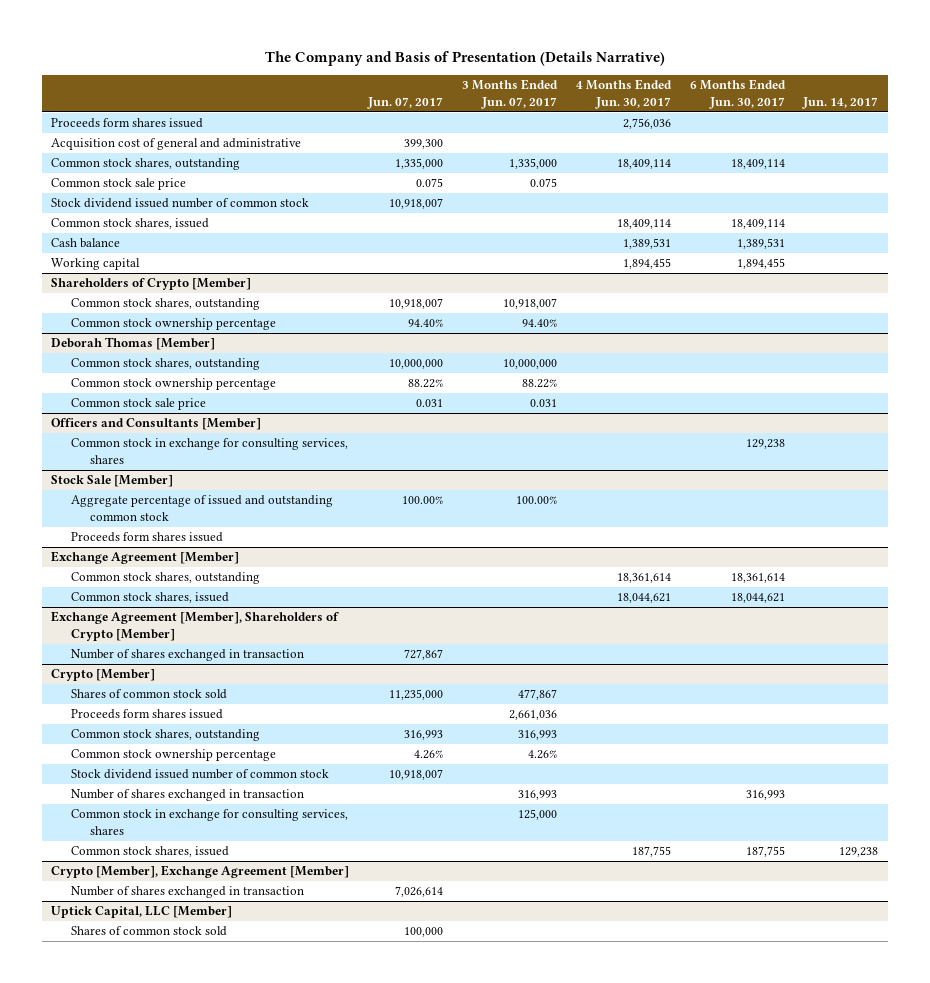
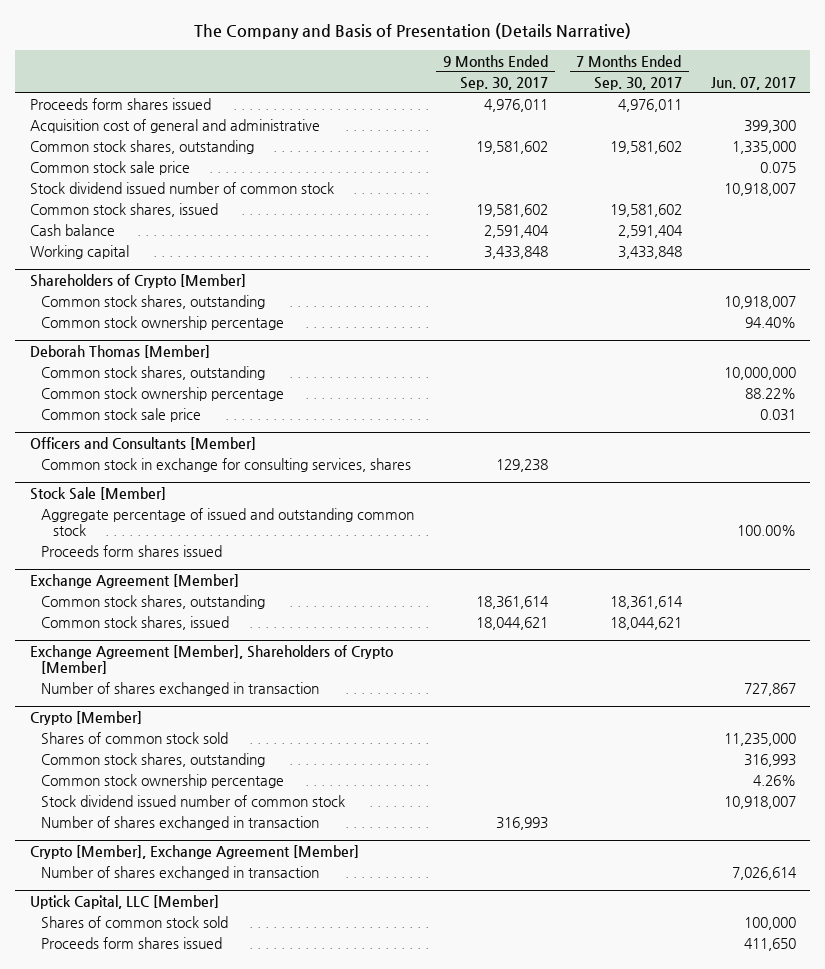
- | Jun. 07, 2017 | 3 Months Ended Jun. 07, 2017 | 4 Months Ended Jun. 30, 2017 | 6 Months Ended Jun. 30, 2017 | Jun. 14, 2017
+ | 9 Months Ended Sep. 30, 2017 | 7 Months Ended Sep. 30, 2017 | Jun. 07, 2017
@ Crypto [Member]
- Proceeds form shares issued | | 2,661,036 | | |
- Common stock in exchange for consulting services, shares | | 125,000 | | |
- Common stock shares, issued | | | 187,755 | 187,755 | 129,238
@ Uptick Capital, LLC [Member]
+ Proceeds form shares issued | | | 411,650

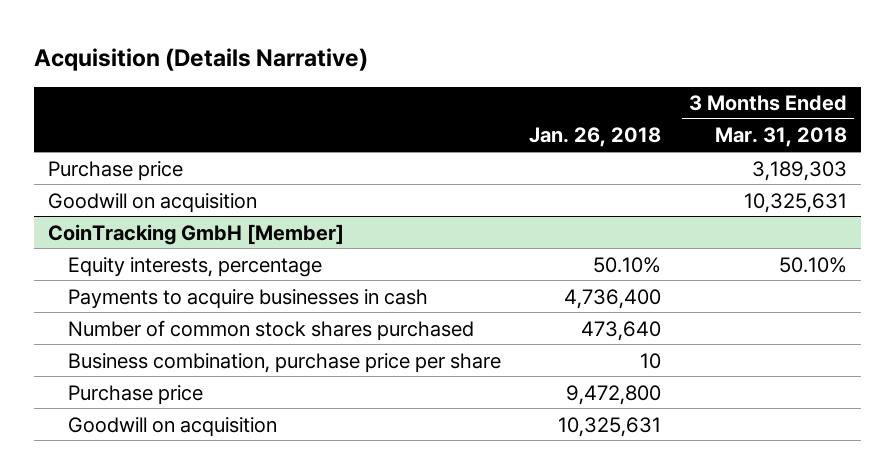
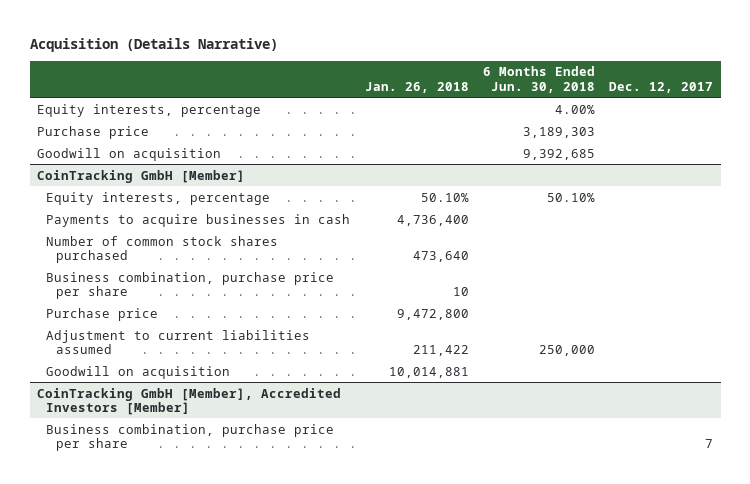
- | Jan. 26, 2018 | 3 Months Ended Mar. 31, 2018
+ | Jan. 26, 2018 | 6 Months Ended Jun. 30, 2018 | Dec. 12, 2017
+ Equity interests, percentage | | 4.00% |
@ CoinTracking GmbH [Member]
- Goodwill on acquisition | 10,325,631 |
+ Adjustment to current liabilities assumed | 211,422 | 250,000 |
+ Goodwill on acquisition | 10,014,881 | |
+ CoinTracking GmbH [Member], Accredited Investors [Member]
+ Business combination, purchase price per share | | | 7

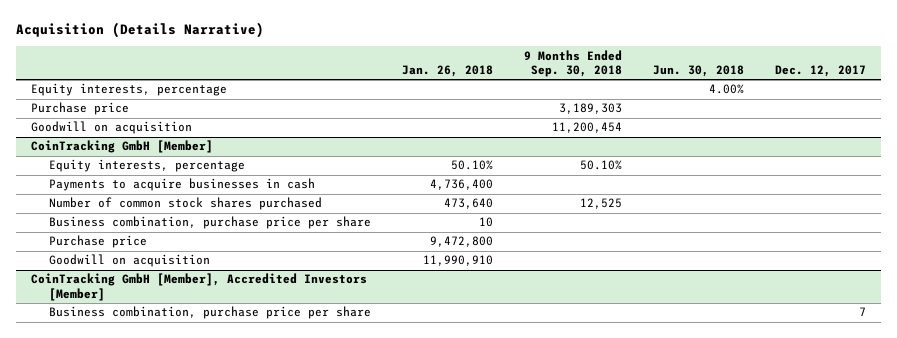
- | Jan. 26, 2018 | 6 Months Ended Jun. 30, 2018 | Dec. 12, 2017
+ | Jan. 26, 2018 | 9 Months Ended Sep. 30, 2018 | Jun. 30, 2018 | Dec. 12, 2017
@ CoinTracking GmbH [Member]
- Adjustment to current liabilities assumed | 211,422 | 250,000 |
- Goodwill on acquisition | 10,014,881 | |
+ Goodwill on acquisition | 11,990,910 | | |

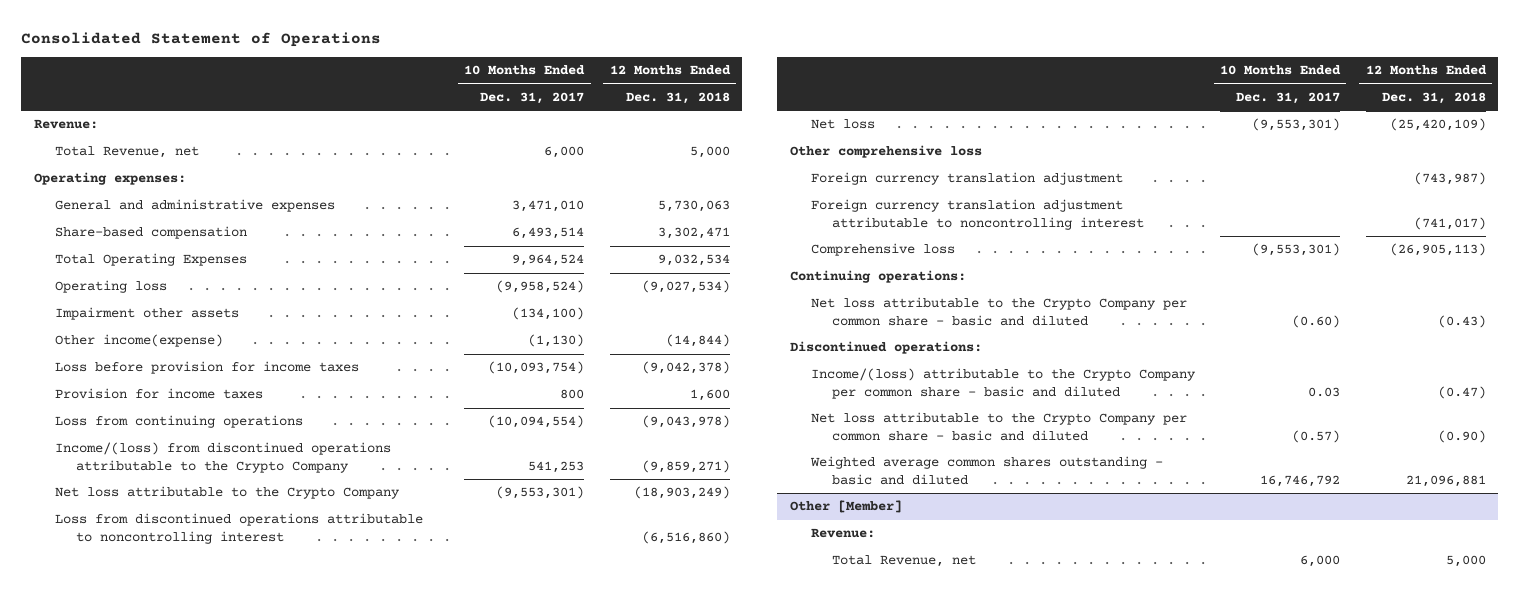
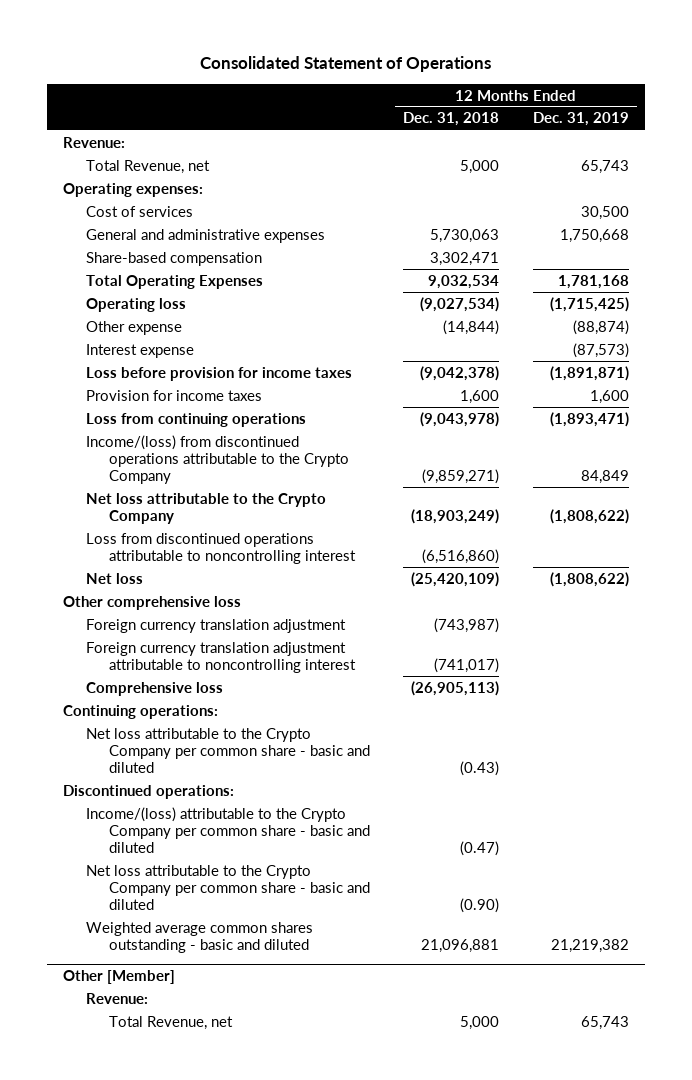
- | 10 Months Ended Dec. 31, 2017 | 12 Months Ended Dec. 31, 2018
+ | 12 Months Ended Dec. 31, 2018 | 12 Months Ended Dec. 31, 2019
+ Cost of services | | 30,500
- Impairment other assets | (134,100) |
- Other income(expense) | (1,130) | (14,844)
+ Other expense | (14,844) | (88,874)
+ Interest expense | | (87,573)

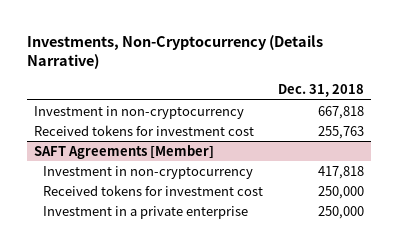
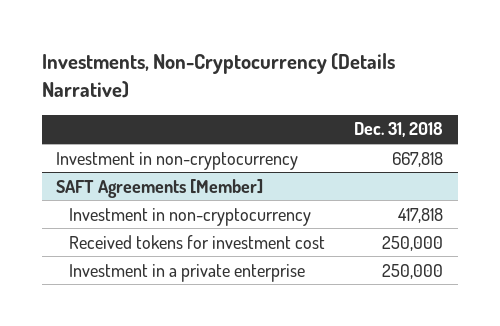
- Received tokens for investment cost | 255,763

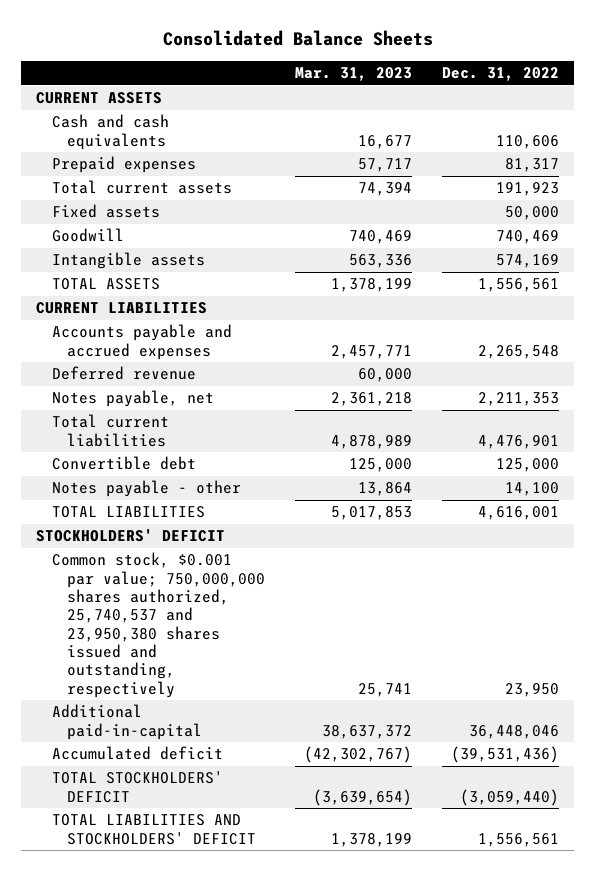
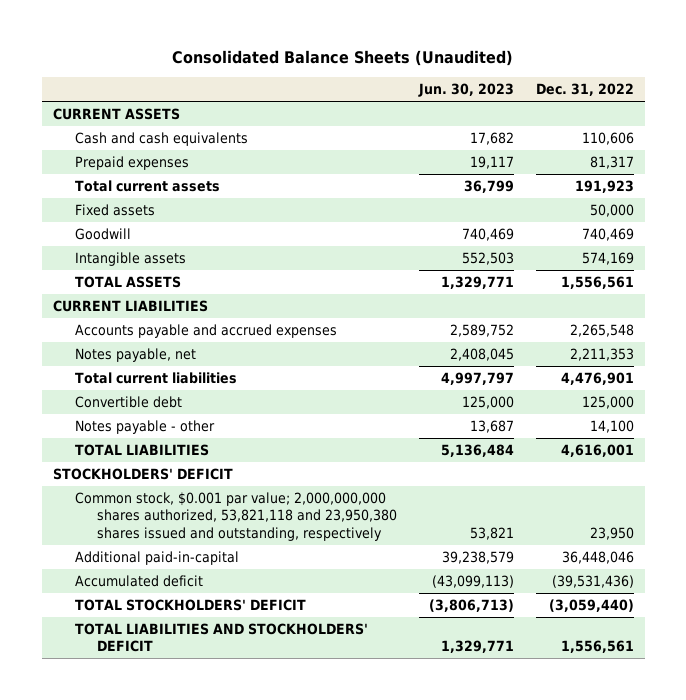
- Consolidated Balance Sheets
+ Consolidated Balance Sheets (Unaudited)
- | Mar. 31, 2023 | Dec. 31, 2022
+ | Jun. 30, 2023 | Dec. 31, 2022
- Deferred revenue | 60,000 |
- Common stock, $0.001 par value; 750,000,000 shares authorized, 25,740,537 and 23,950,380 shares issued and outstanding, respectively | 25,741 | 23,950
+ Common stock, $0.001 par value; 2,000,000,000 shares authorized, 53,821,118 and 23,950,380 shares issued and outstanding, respectively | 53,821 | 23,950

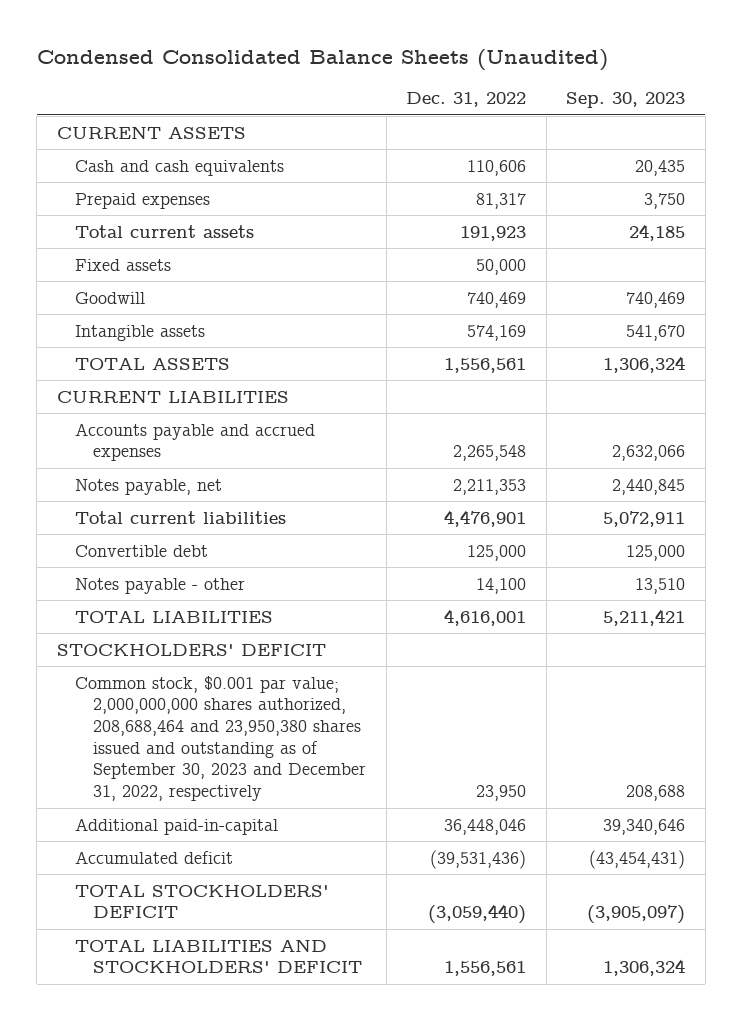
- Consolidated Balance Sheets (Unaudited)
+ Condensed Consolidated Balance Sheets (Unaudited)
- | Jun. 30, 2023 | Dec. 31, 2022
+ | Dec. 31, 2022 | Sep. 30, 2023
- Common stock, $0.001 par value; 2,000,000,000 shares authorized, 53,821,118 and 23,950,380 shares issued and outstanding, respectively | 53,821 | 23,950
+ Common stock, $0.001 par value; 2,000,000,000 shares authorized, 208,688,464 and 23,950,380 shares issued and outstanding as of September 30, 2023 and December 31, 2022, respectively | 23,950 | 208,688

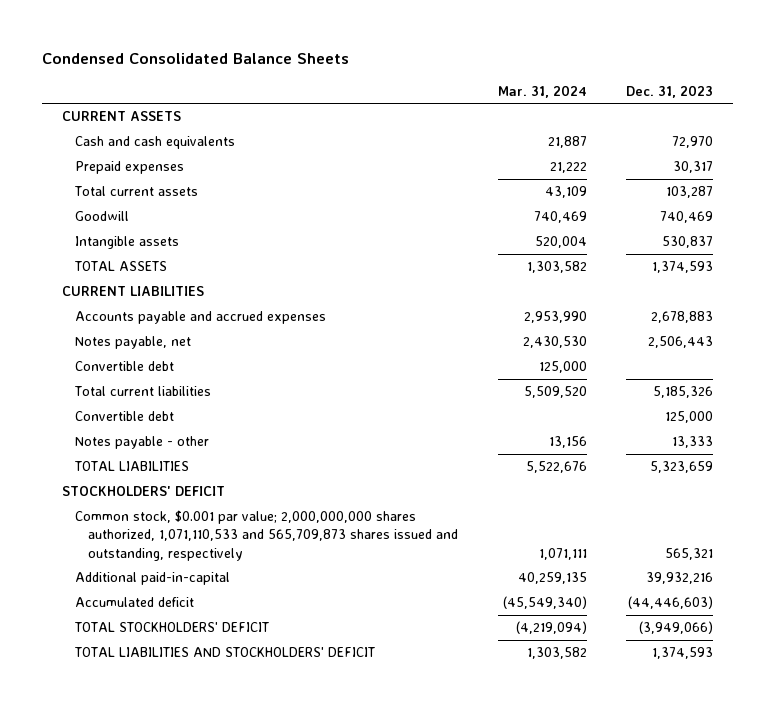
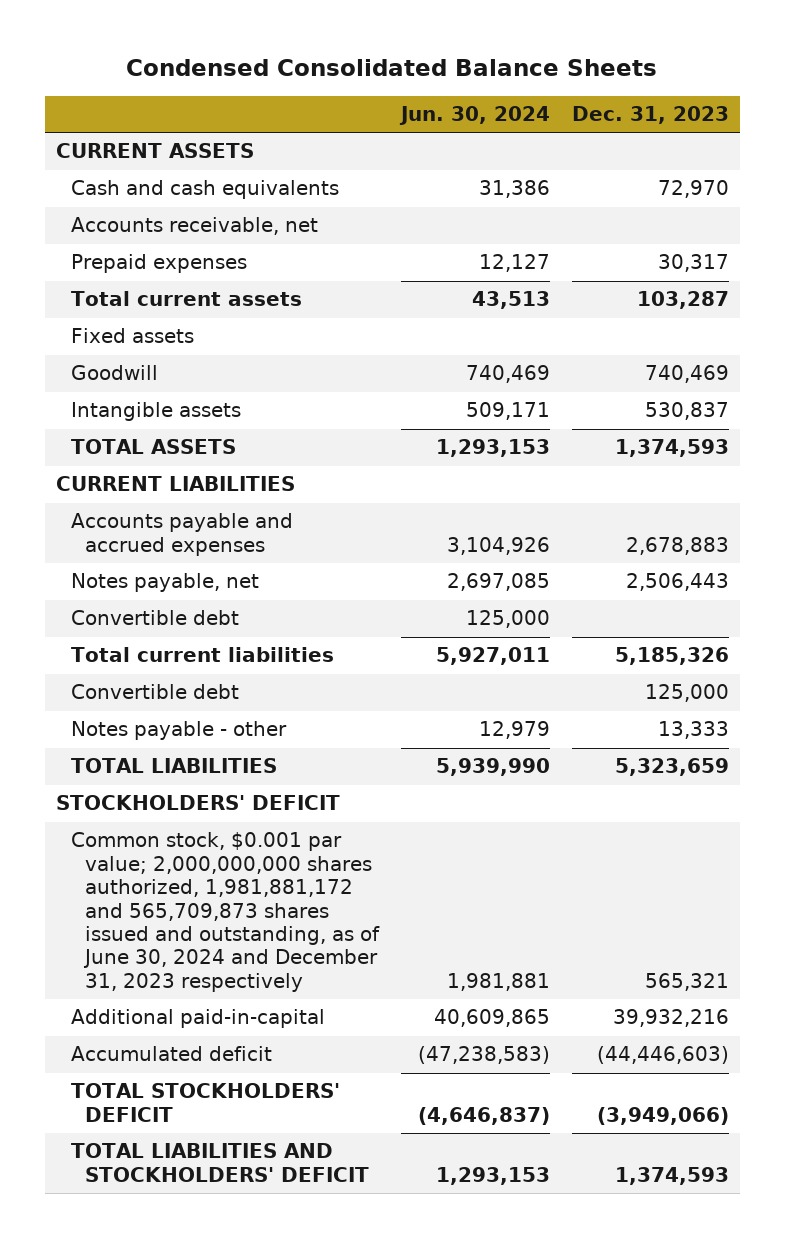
- | Mar. 31, 2024 | Dec. 31, 2023
+ | Jun. 30, 2024 | Dec. 31, 2023
+ Accounts receivable, net
+ Fixed assets
- Common stock, $0.001 par value; 2,000,000,000 shares authorized, 1,071,110,533 and 565,709,873 shares issued and outstanding, respectively | 1,071,111 | 565,321
+ Common stock, $0.001 par value; 2,000,000,000 shares authorized, 1,981,881,172 and 565,709,873 shares issued and outstanding, as of June 30, 2024 and December 31, 2023 respectively | 1,981,881 | 565,321

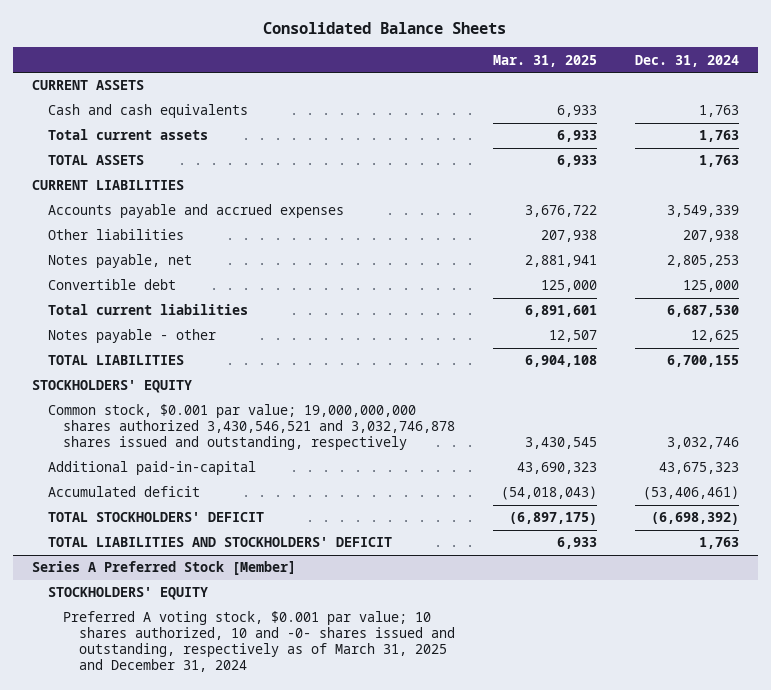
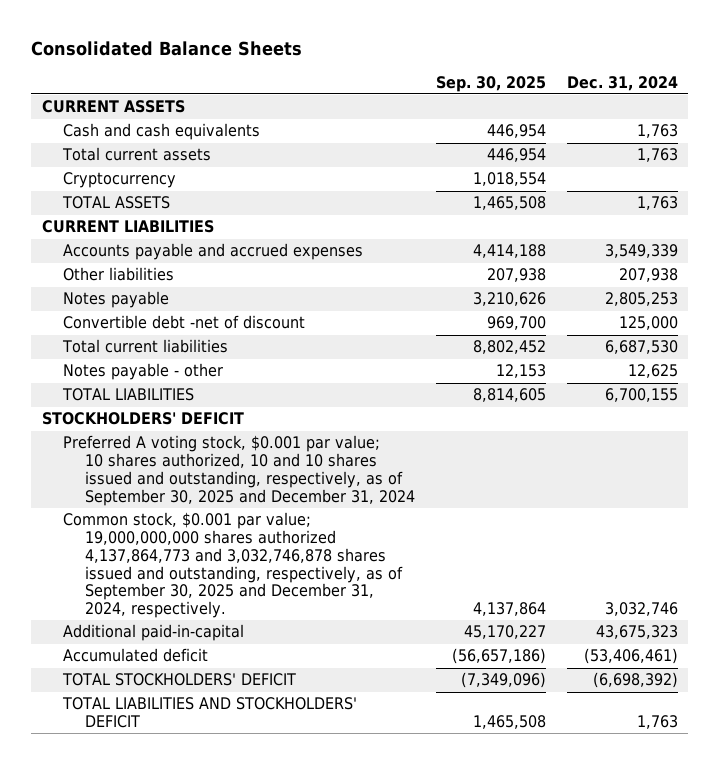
- | Mar. 31, 2025 | Dec. 31, 2024
+ | Sep. 30, 2025 | Dec. 31, 2024
+ Cryptocurrency | 1,018,554 |
- Notes payable, net | 2,881,941 | 2,805,253
- Convertible debt | 125,000 | 125,000
+ Notes payable | 3,210,626 | 2,805,253
+ Convertible debt -net of discount | 969,700 | 125,000
- STOCKHOLDERS' EQUITY
- Common stock, $0.001 par value; 19,000,000,000 shares authorized 3,430,546,521 and 3,032,746,878 shares issued and outstanding, respectively | 3,430,545 | 3,032,746
+ STOCKHOLDERS' DEFICIT
+ Preferred A voting stock, $0.001 par value; 10 shares authorized, 10 and 10 shares issued and outstanding, respectively, as of September 30, 2025 and December 31, 2024
+ Common stock, $0.001 par value; 19,000,000,000 shares authorized 4,137,864,773 and 3,032,746,878 shares issued and outstanding, respectively, as of September 30, 2025 and December 31, 2024, respectively. | 4,137,864 | 3,032,746
- Series A Preferred Stock [Member]
- STOCKHOLDERS' EQUITY
- Preferred A voting stock, $0.001 par value; 10 shares authorized, 10 and -0- shares issued and outstanding, respectively as of March 31, 2025 and December 31, 2024

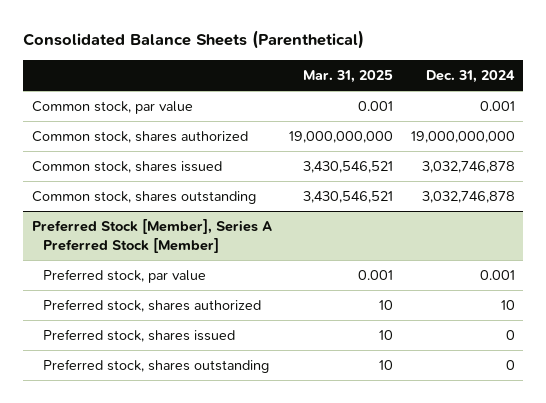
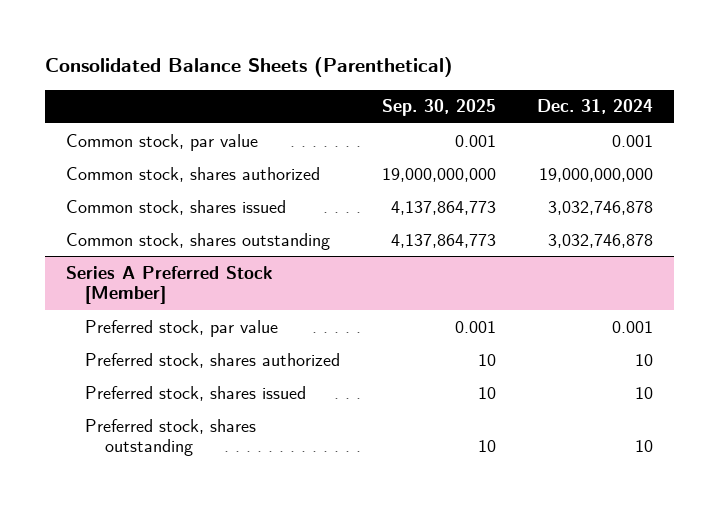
- | Mar. 31, 2025 | Dec. 31, 2024
+ | Sep. 30, 2025 | Dec. 31, 2024
- Preferred Stock [Member], Series A Preferred Stock [Member]
+ Series A Preferred Stock [Member]
- Preferred stock, shares issued | 10 | 0
- Preferred stock, shares outstanding | 10 | 0
+ Preferred stock, shares issued | 10 | 10
+ Preferred stock, shares outstanding | 10 | 10

